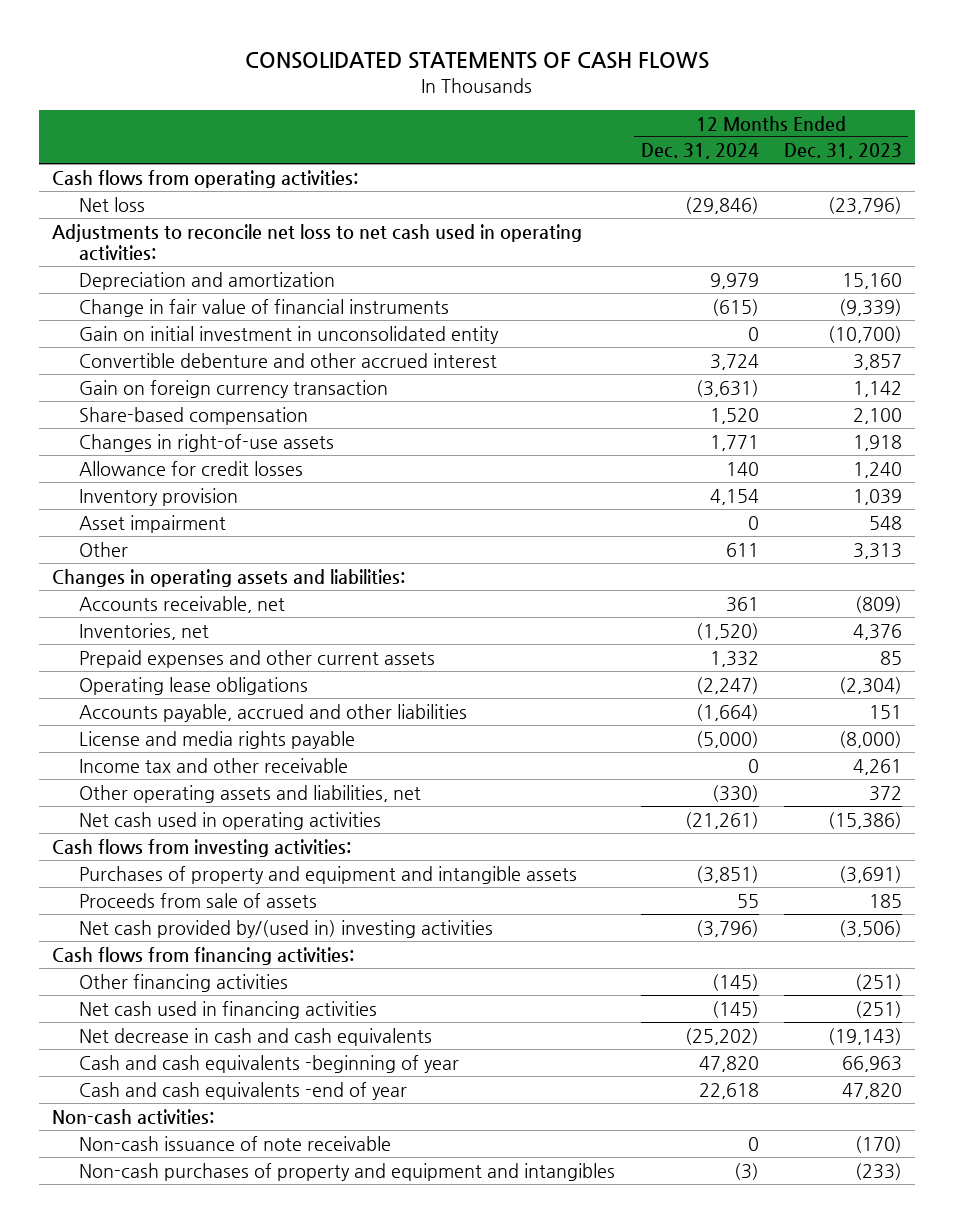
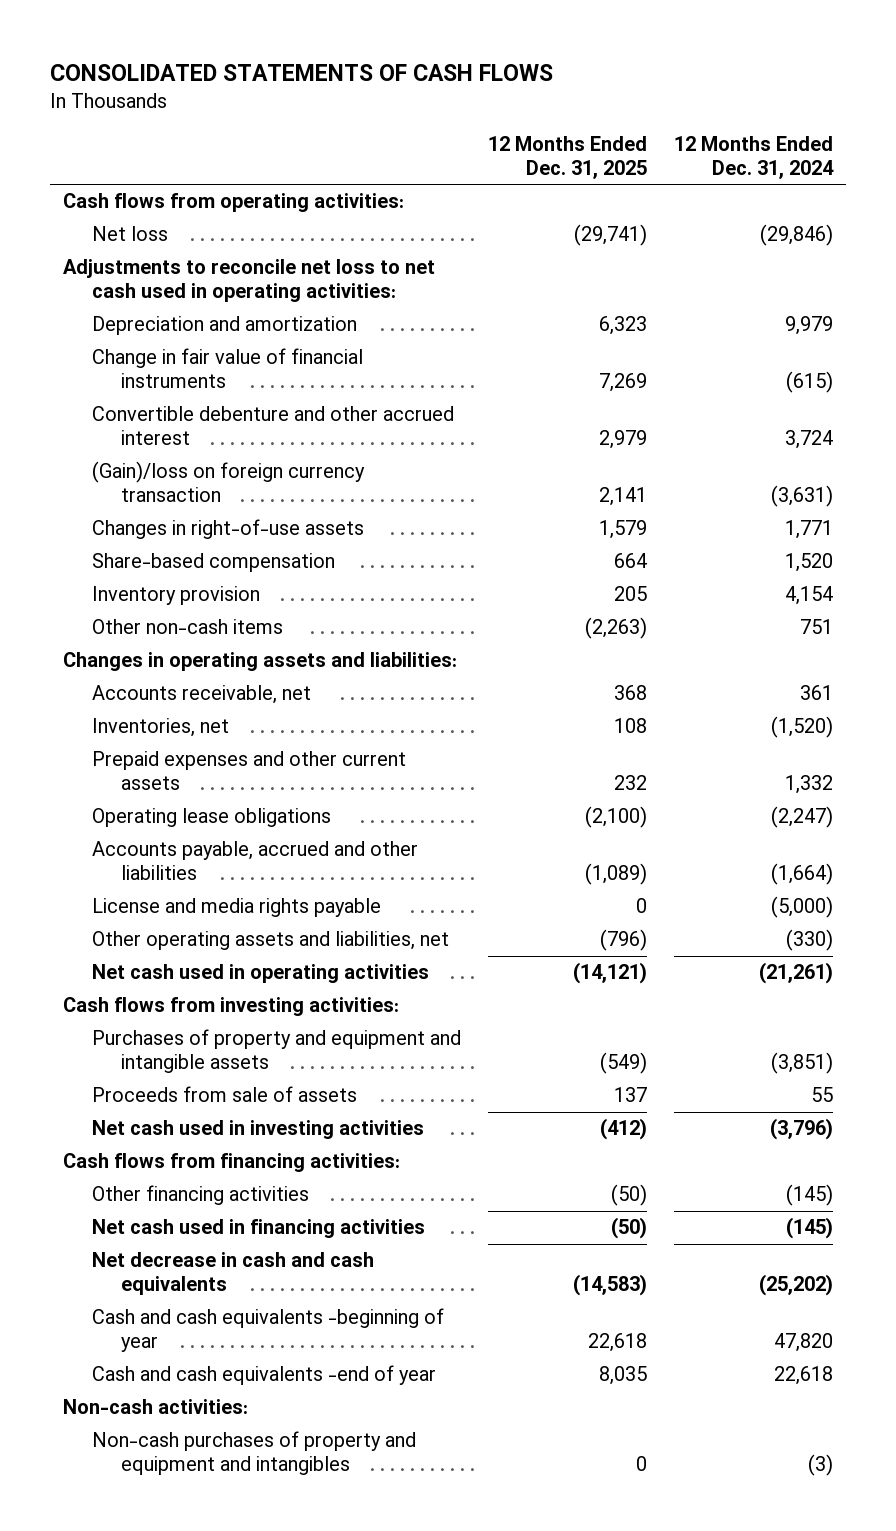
- | 12 Months Ended Dec. 31, 2024 | 12 Months Ended Dec. 31, 2023
+ | 12 Months Ended Dec. 31, 2025 | 12 Months Ended Dec. 31, 2024
- Gain on initial investment in unconsolidated entity | 0 | (10,700)
- Gain on foreign currency transaction | (3,631) | 1,142
+ (Gain)/loss on foreign currency transaction | 2,141 | (3,631)
- Allowance for credit losses | 140 | 1,240
moved down: Share-based compensation | 664 | 1,520
- Asset impairment | 0 | 548
- Other | 611 | 3,313
+ Other non-cash items | (2,263) | 751
- Income tax and other receivable | 0 | 4,261
- Net cash provided by/(used in) investing activities | (3,796) | (3,506)
+ Net cash used in investing activities | (412) | (3,796)
- Non-cash issuance of note receivable | 0 | (170)

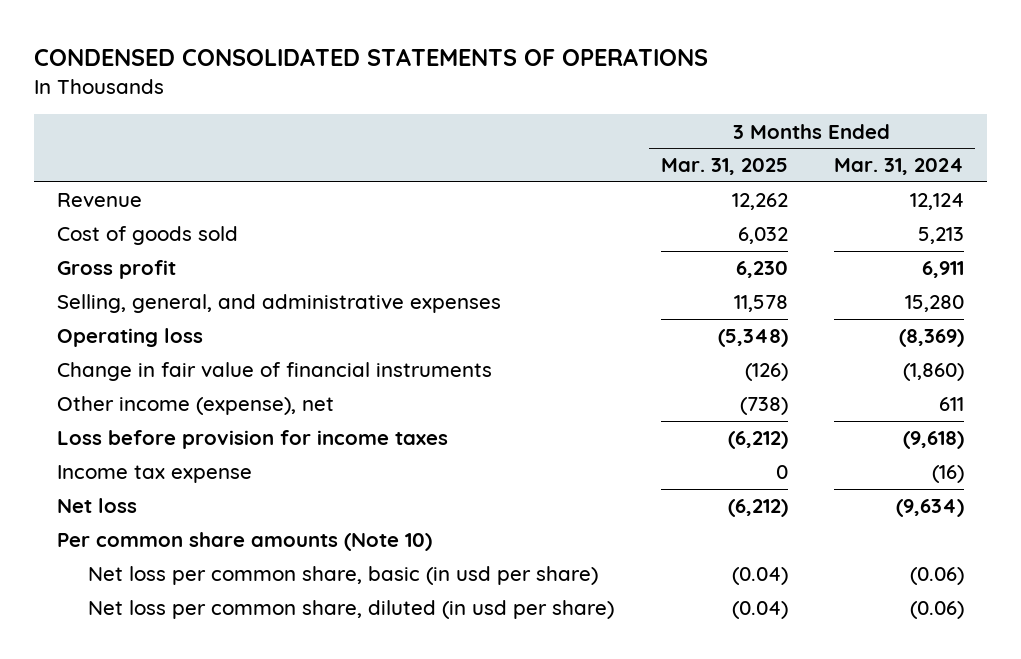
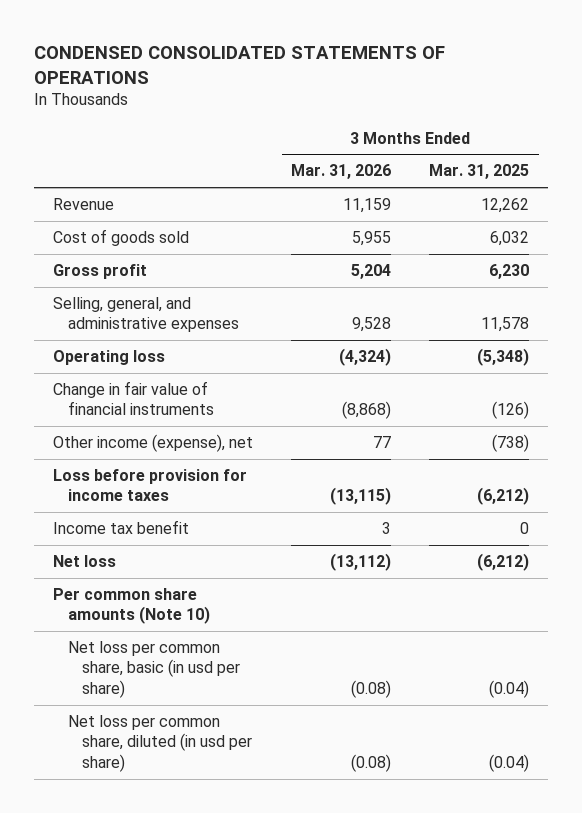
- | 3 Months Ended Mar. 31, 2025 | 3 Months Ended Mar. 31, 2024
+ | 3 Months Ended Mar. 31, 2026 | 3 Months Ended Mar. 31, 2025
- Income tax expense | 0 | (16)
+ Income tax benefit | 3 | 0

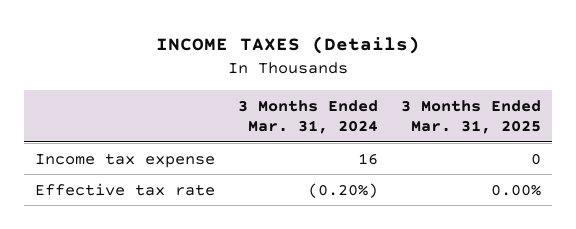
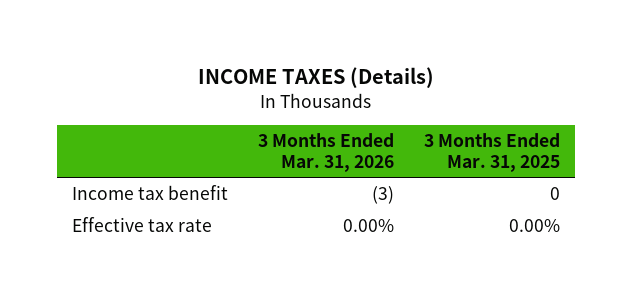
- | 3 Months Ended Mar. 31, 2024 | 3 Months Ended Mar. 31, 2025
+ | 3 Months Ended Mar. 31, 2026 | 3 Months Ended Mar. 31, 2025
- Income tax expense | 16 | 0
+ Income tax benefit | (3) | 0

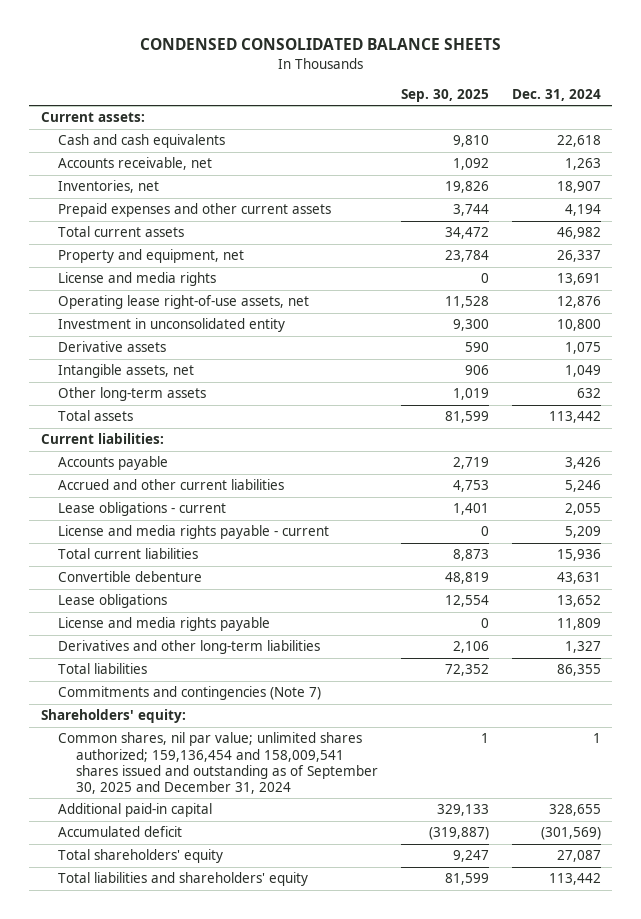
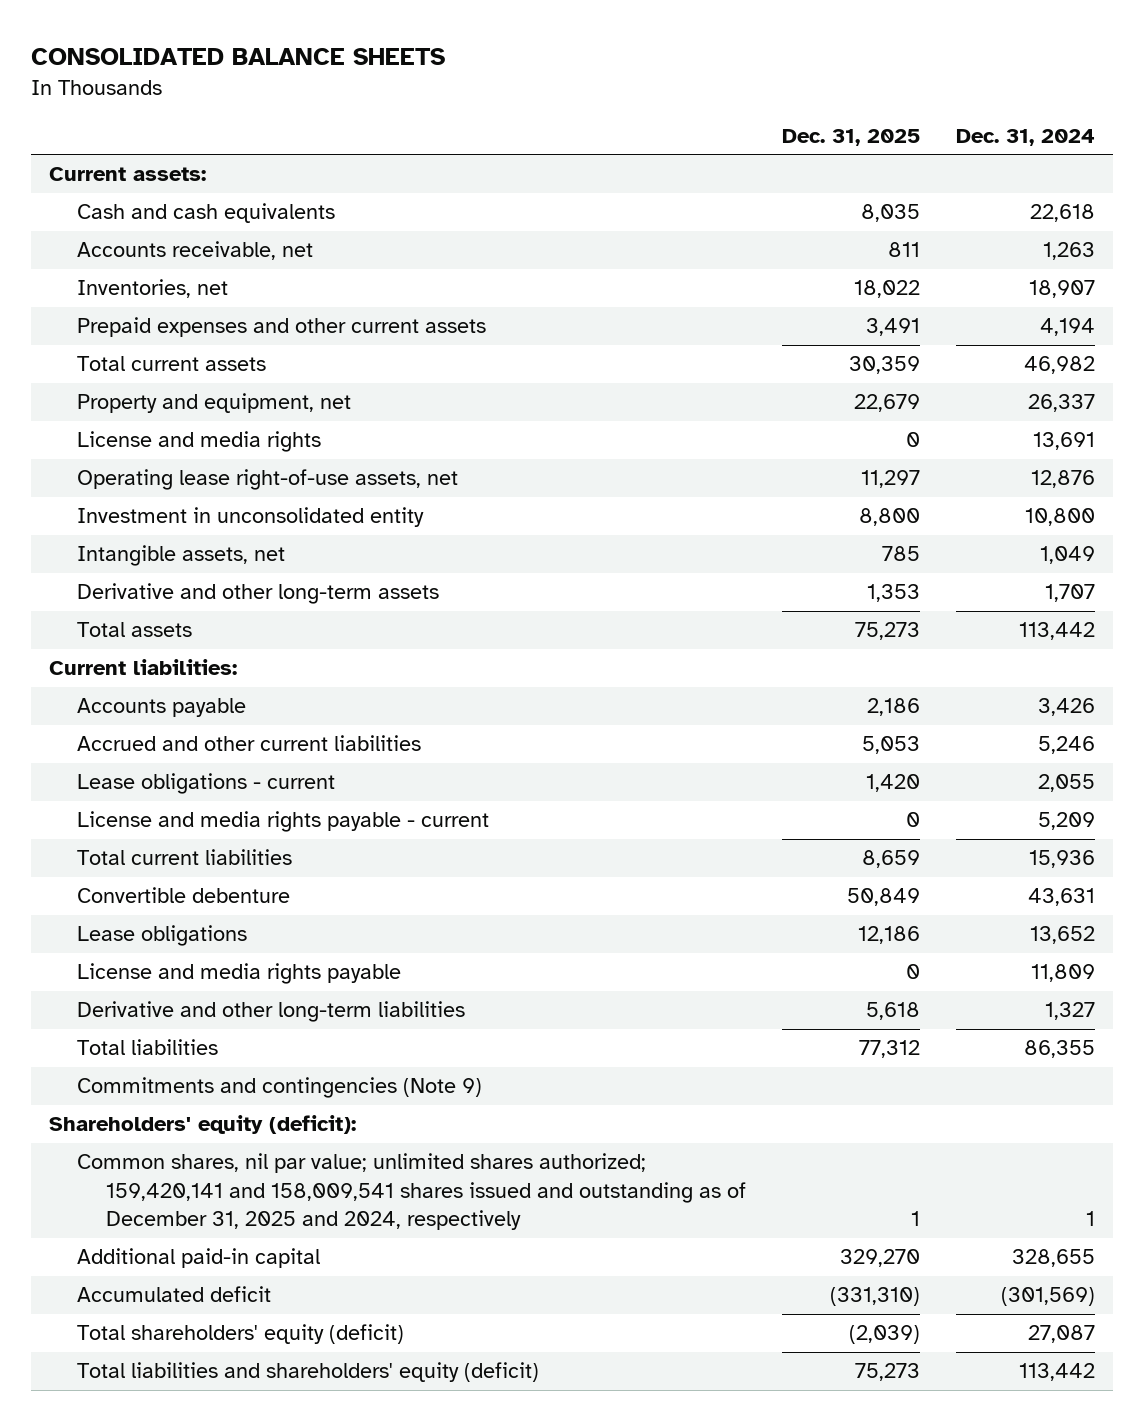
- CONDENSED CONSOLIDATED BALANCE SHEETS
+ CONSOLIDATED BALANCE SHEETS
- | Sep. 30, 2025 | Dec. 31, 2024
+ | Dec. 31, 2025 | Dec. 31, 2024
- Derivative assets | 590 | 1,075
- Other long-term assets | 1,019 | 632
+ Derivative and other long-term assets | 1,353 | 1,707
- Derivatives and other long-term liabilities | 2,106 | 1,327
+ Derivative and other long-term liabilities | 5,618 | 1,327
- Commitments and contingencies (Note 7)
- Shareholders' equity:
- Common shares, nil par value; unlimited shares authorized; 159,136,454 and 158,009,541 shares issued and outstanding as of September 30, 2025 and December 31, 2024 | 1 | 1
+ Commitments and contingencies (Note 9)
+ Shareholders' equity (deficit):
+ Common shares, nil par value; unlimited shares authorized; 159,420,141 and 158,009,541 shares issued and outstanding as of December 31, 2025 and 2024, respectively | 1 | 1
- Total shareholders' equity | 9,247 | 27,087
- Total liabilities and shareholders' equity | 81,599 | 113,442
+ Total shareholders' equity (deficit) | (2,039) | 27,087
+ Total liabilities and shareholders' equity (deficit) | 75,273 | 113,442

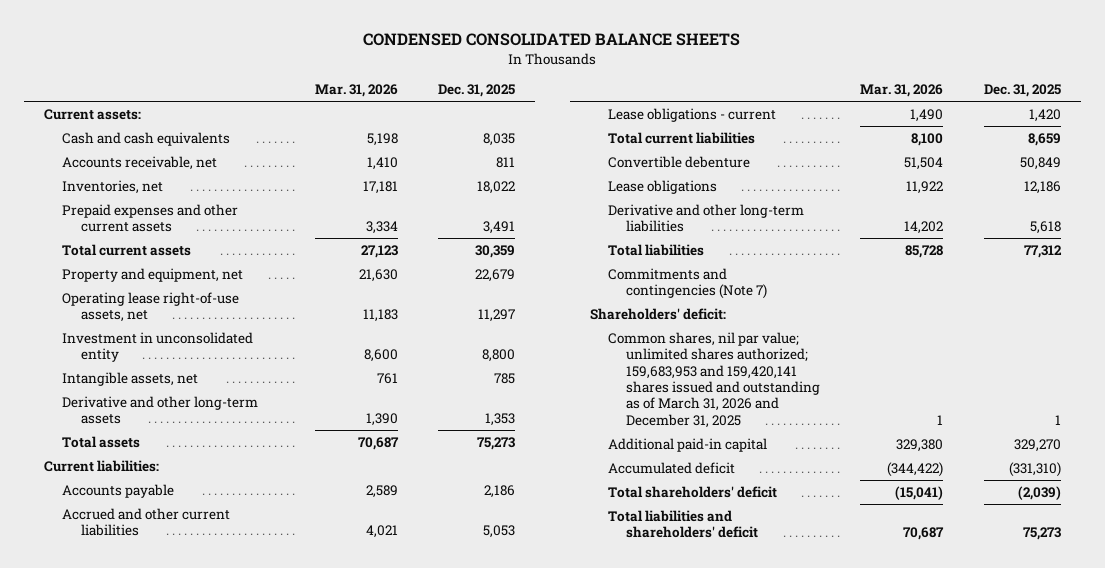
- CONSOLIDATED BALANCE SHEETS
+ CONDENSED CONSOLIDATED BALANCE SHEETS
- | Dec. 31, 2025 | Dec. 31, 2024
+ | Mar. 31, 2026 | Dec. 31, 2025
- License and media rights | 0 | 13,691
- License and media rights payable - current | 0 | 5,209
- License and media rights payable | 0 | 11,809
- Commitments and contingencies (Note 9)
- Shareholders' equity (deficit):
- Common shares, nil par value; unlimited shares authorized; 159,420,141 and 158,009,541 shares issued and outstanding as of December 31, 2025 and 2024, respectively | 1 | 1
+ Commitments and contingencies (Note 7)
+ Shareholders' deficit:
+ Common shares, nil par value; unlimited shares authorized; 159,683,953 and 159,420,141 shares issued and outstanding as of March 31, 2026 and December 31, 2025 | 1 | 1
- Total shareholders' equity (deficit) | (2,039) | 27,087
- Total liabilities and shareholders' equity (deficit) | 75,273 | 113,442
+ Total shareholders' deficit | (15,041) | (2,039)
+ Total liabilities and shareholders' deficit | 70,687 | 75,273

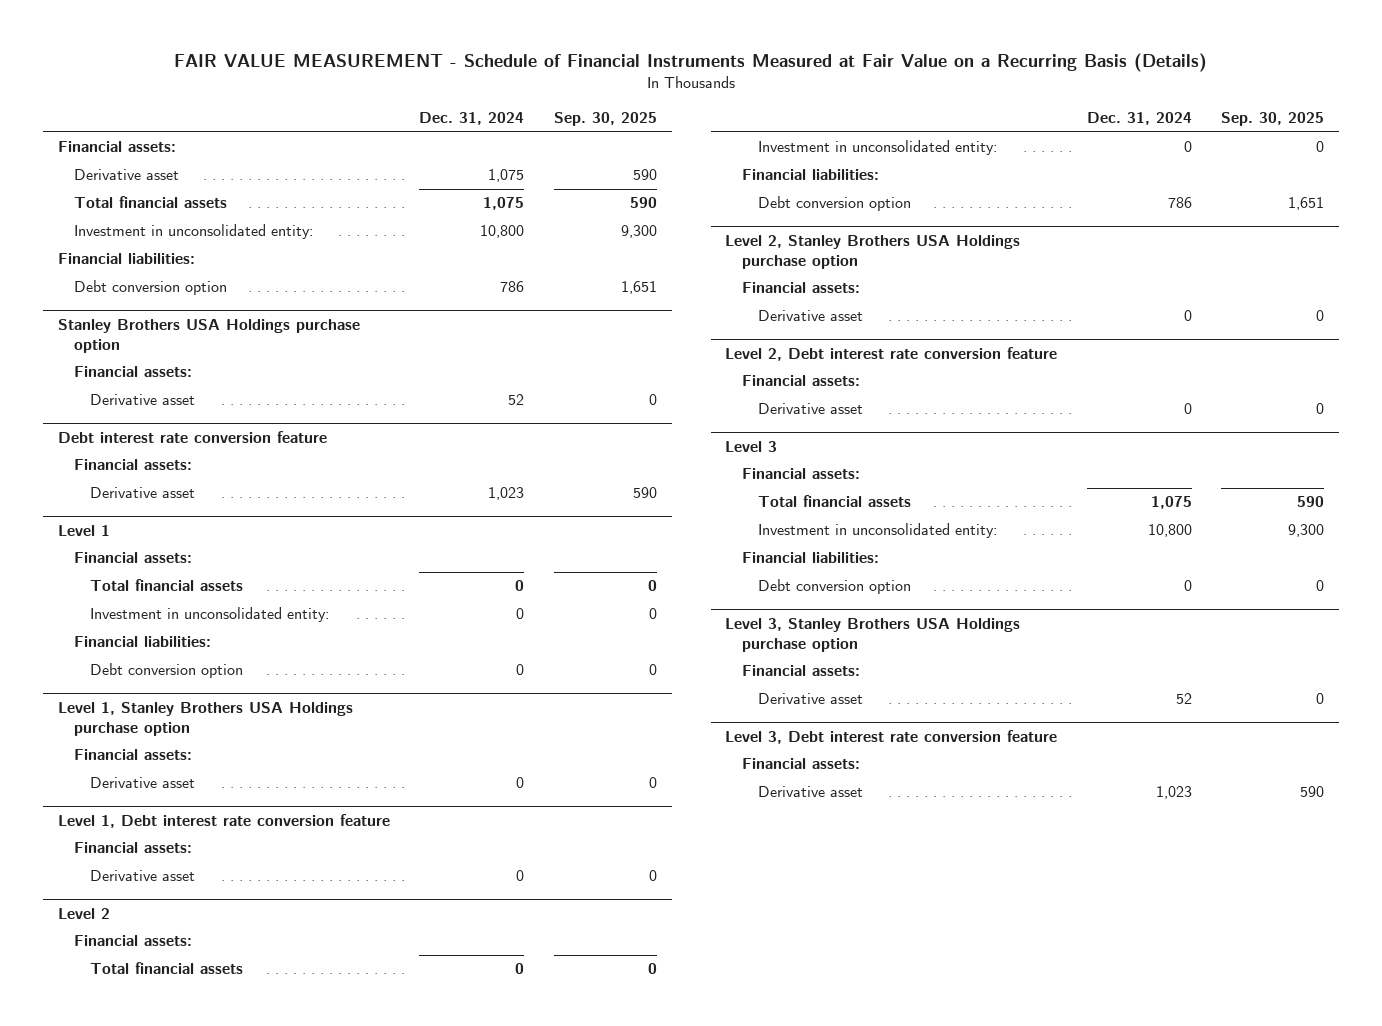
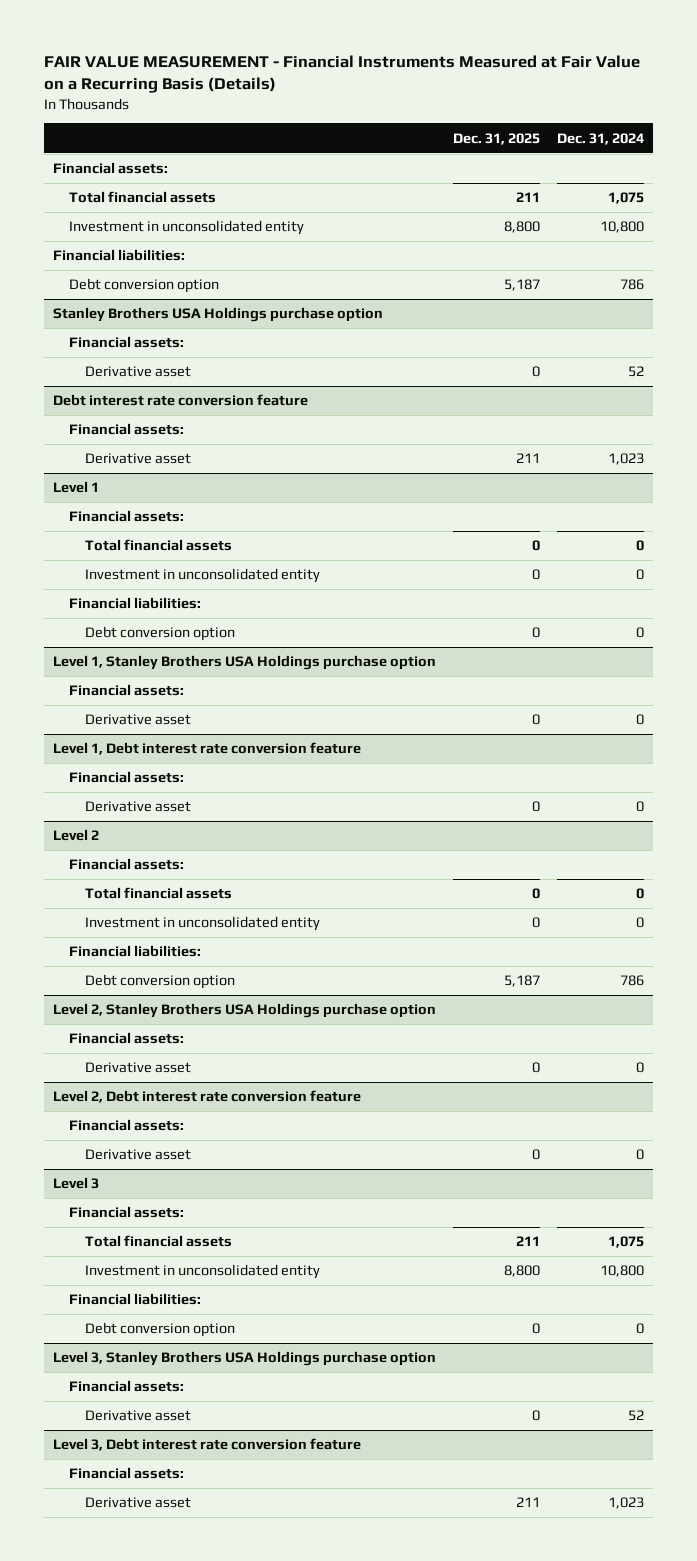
- FAIR VALUE MEASUREMENT - Schedule of Financial Instruments Measured at Fair Value on a Recurring Basis (Details)
+ FAIR VALUE MEASUREMENT - Financial Instruments Measured at Fair Value on a Recurring Basis (Details)
- | Dec. 31, 2024 | Sep. 30, 2025
+ | Dec. 31, 2025 | Dec. 31, 2024
- Derivative asset | 1,075 | 590
- Investment in unconsolidated entity: | 10,800 | 9,300
+ Investment in unconsolidated entity | 8,800 | 10,800
@ Level 1
- Investment in unconsolidated entity: | 0 | 0
+ Investment in unconsolidated entity | 0 | 0
@ Level 2
- Investment in unconsolidated entity: | 0 | 0
+ Investment in unconsolidated entity | 0 | 0
@ Level 3
- Investment in unconsolidated entity: | 10,800 | 9,300
+ Investment in unconsolidated entity | 8,800 | 10,800

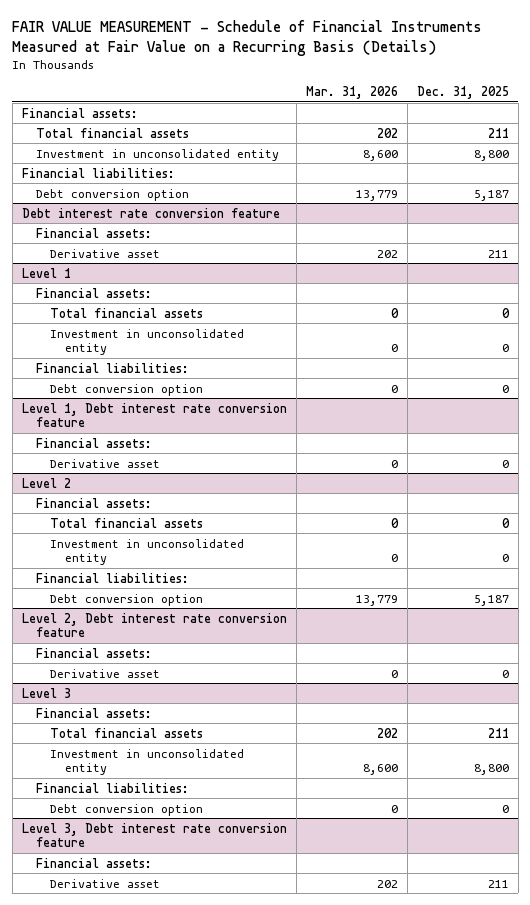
- FAIR VALUE MEASUREMENT - Financial Instruments Measured at Fair Value on a Recurring Basis (Details)
+ FAIR VALUE MEASUREMENT - Schedule of Financial Instruments Measured at Fair Value on a Recurring Basis (Details)
- | Dec. 31, 2025 | Dec. 31, 2024
+ | Mar. 31, 2026 | Dec. 31, 2025
- Stanley Brothers USA Holdings purchase option
- Financial assets:
- Derivative asset | 0 | 52
- Level 1, Stanley Brothers USA Holdings purchase option
- Financial assets:
- Derivative asset | 0 | 0
- Level 2, Stanley Brothers USA Holdings purchase option
- Financial assets:
- Derivative asset | 0 | 0
- Level 3, Stanley Brothers USA Holdings purchase option
- Financial assets:
- Derivative asset | 0 | 52

